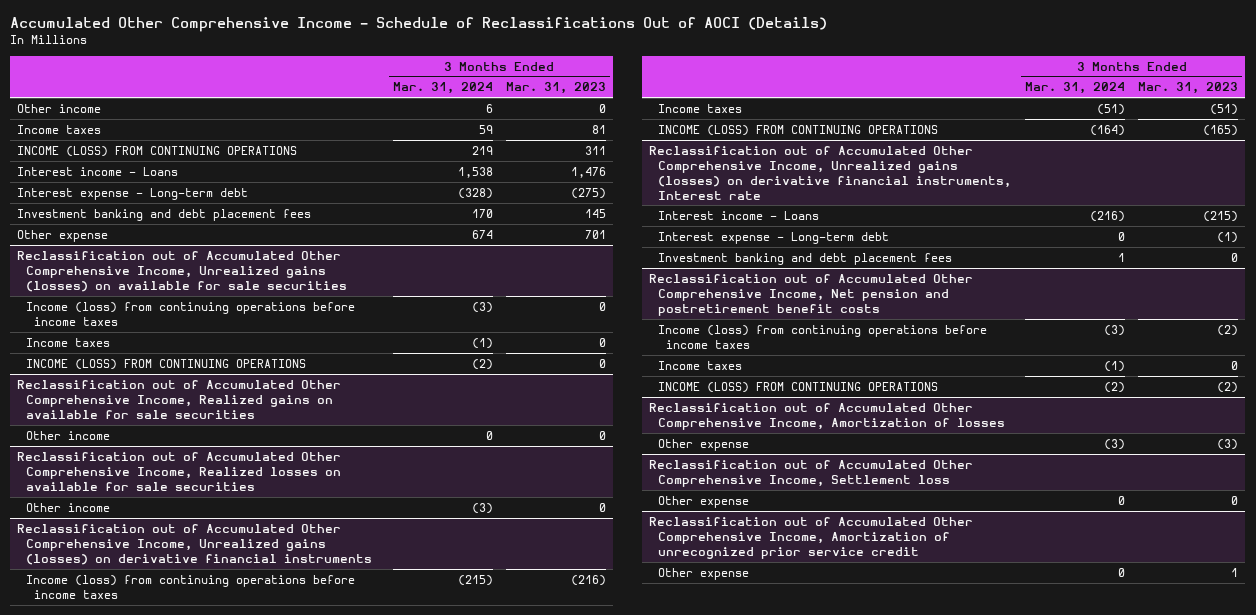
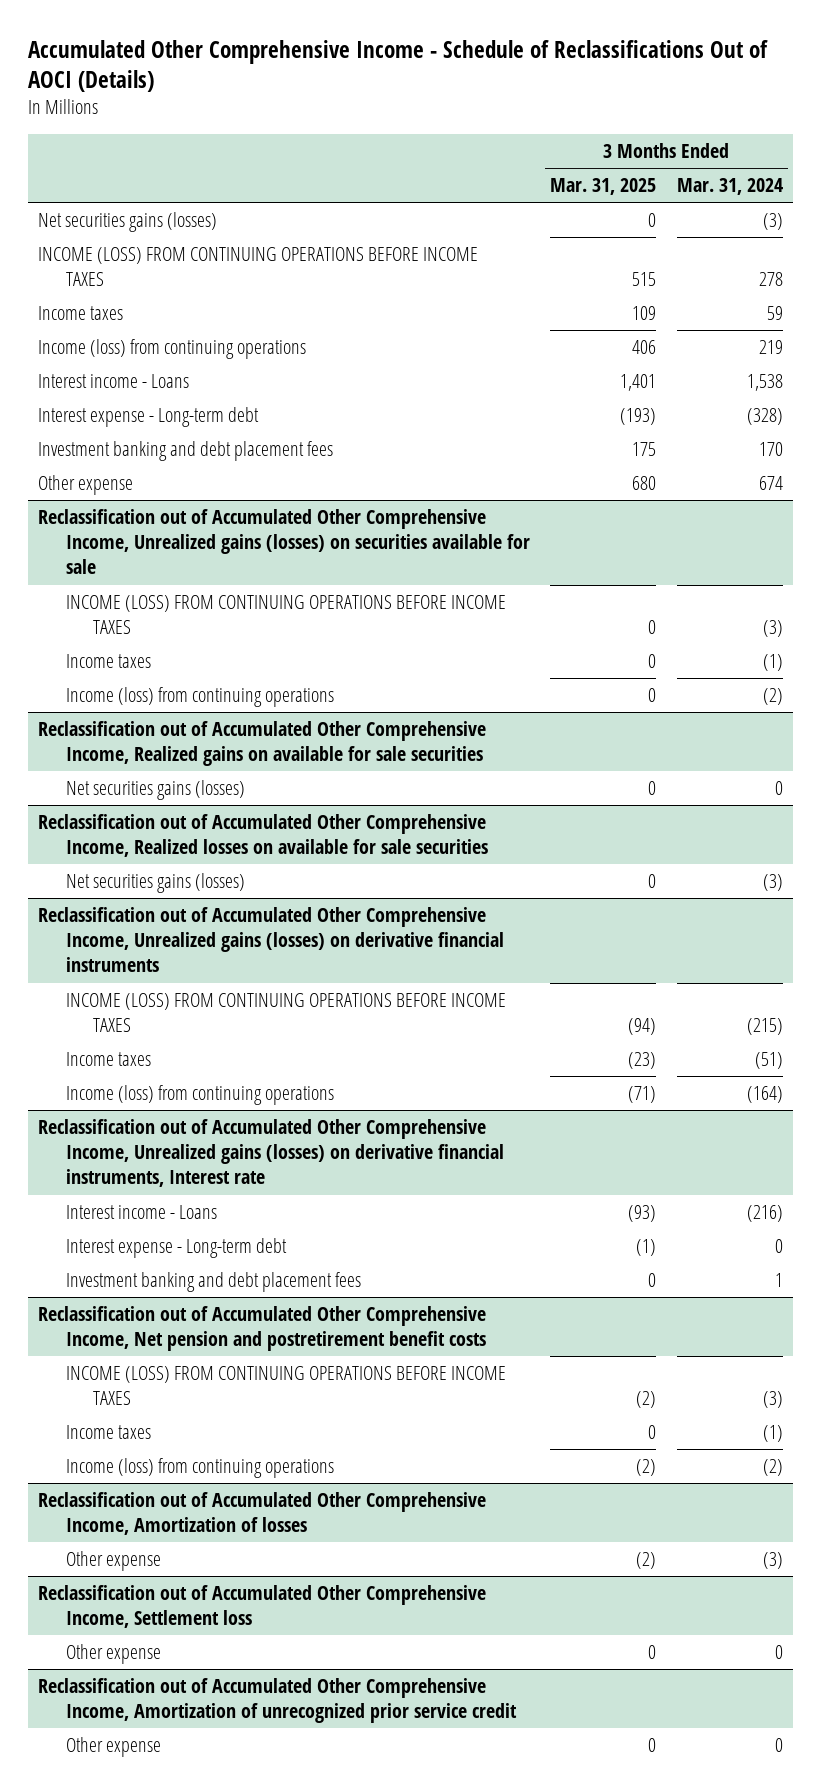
- | 3 Months Ended Mar. 31, 2024 | 3 Months Ended Mar. 31, 2023
+ | 3 Months Ended Mar. 31, 2025 | 3 Months Ended Mar. 31, 2024
- Other income | 6 | 0
+ Net securities gains (losses) | 0 | (3)
+ INCOME (LOSS) FROM CONTINUING OPERATIONS BEFORE INCOME TAXES | 515 | 278
- INCOME (LOSS) FROM CONTINUING OPERATIONS | 219 | 311
+ Income (loss) from continuing operations | 406 | 219
- Reclassification out of Accumulated Other Comprehensive Income, Unrealized gains (losses) on available for sale securities
- Income (loss) from continuing operations before income taxes | (3) | 0
+ Reclassification out of Accumulated Other Comprehensive Income, Unrealized gains (losses) on securities available for sale
+ INCOME (LOSS) FROM CONTINUING OPERATIONS BEFORE INCOME TAXES | 0 | (3)
- INCOME (LOSS) FROM CONTINUING OPERATIONS | (2) | 0
+ Income (loss) from continuing operations | 0 | (2)
@ Reclassification out of Accumulated Other Comprehensive Income, Realized gains on available for sale securities
- Other income | 0 | 0
+ Net securities gains (losses) | 0 | 0
@ Reclassification out of Accumulated Other Comprehensive Income, Realized losses on available for sale securities
- Other income | (3) | 0
+ Net securities gains (losses) | 0 | (3)
@ Reclassification out of Accumulated Other Comprehensive Income, Unrealized gains (losses) on derivative financial instruments
- Income (loss) from continuing operations before income taxes | (215) | (216)
+ INCOME (LOSS) FROM CONTINUING OPERATIONS BEFORE INCOME TAXES | (94) | (215)
- INCOME (LOSS) FROM CONTINUING OPERATIONS | (164) | (165)
+ Income (loss) from continuing operations | (71) | (164)
@ Reclassification out of Accumulated Other Comprehensive Income, Net pension and postretirement benefit costs
- Income (loss) from continuing operations before income taxes | (3) | (2)
+ INCOME (LOSS) FROM CONTINUING OPERATIONS BEFORE INCOME TAXES | (2) | (3)
- INCOME (LOSS) FROM CONTINUING OPERATIONS | (2) | (2)
+ Income (loss) from continuing operations | (2) | (2)

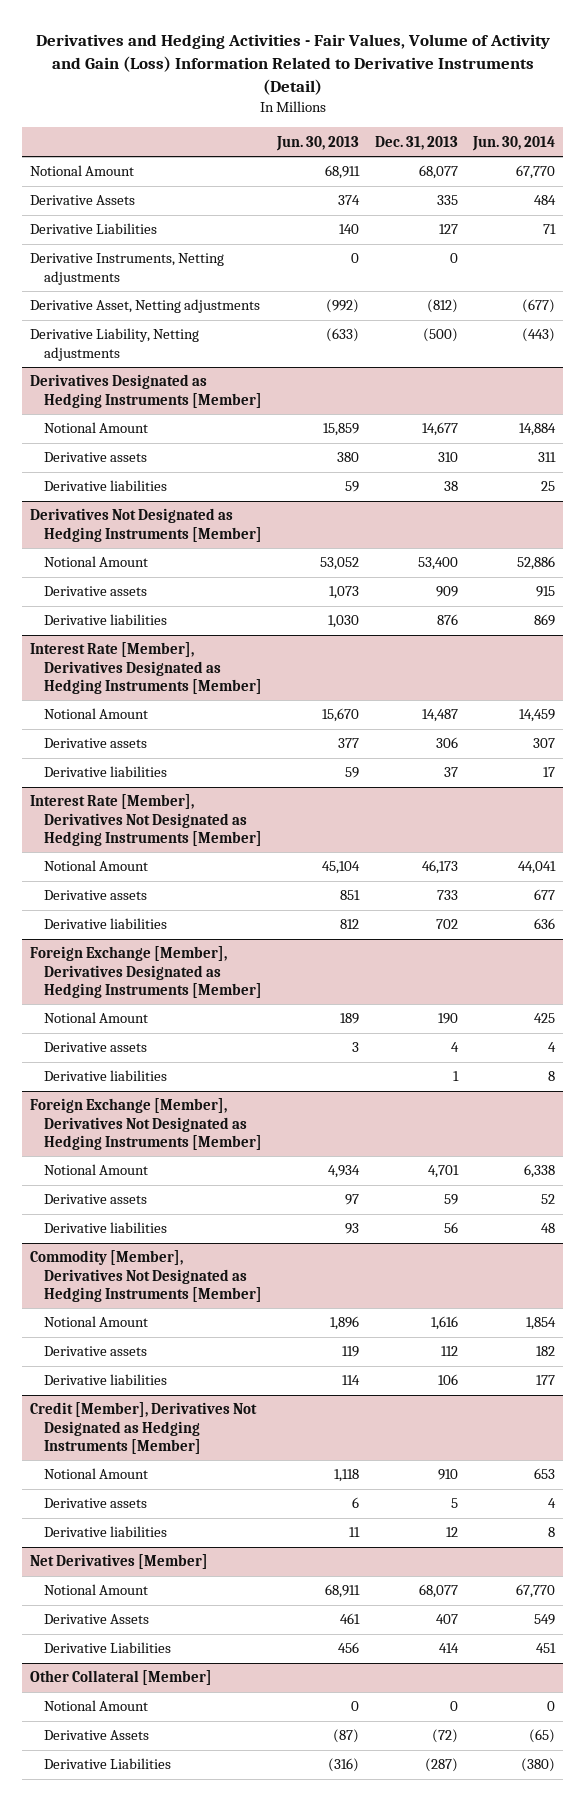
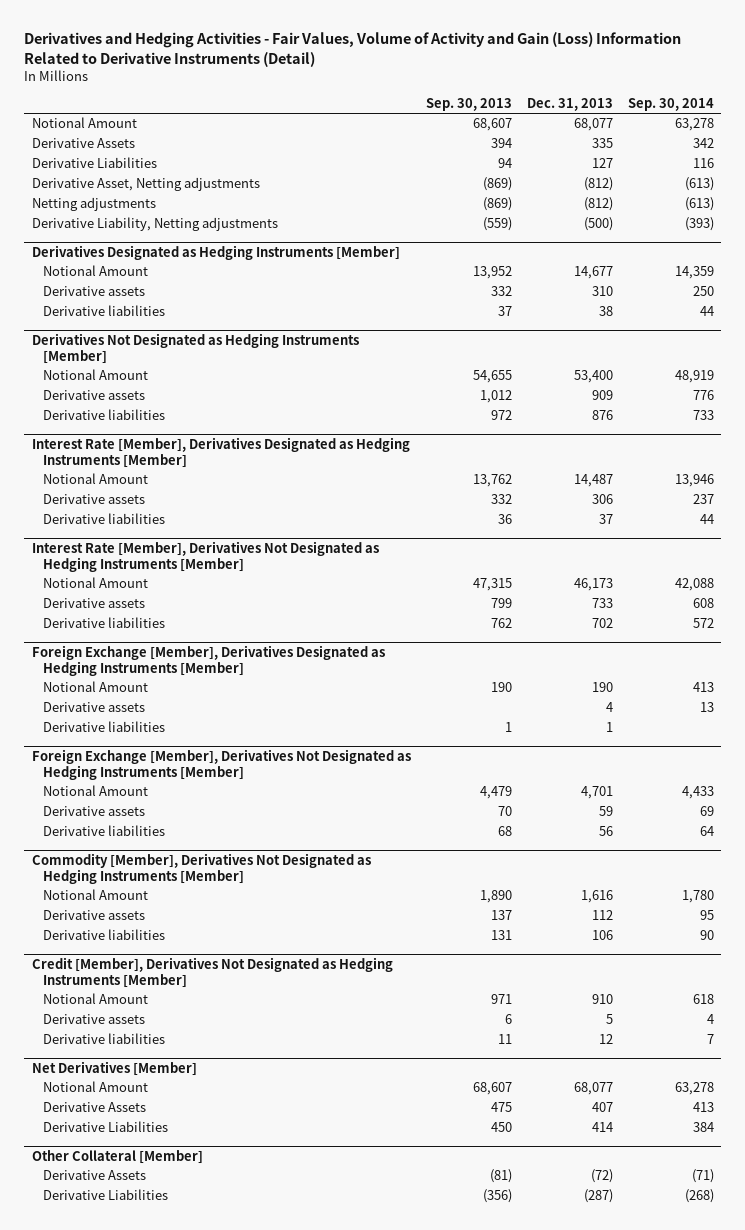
- | Jun. 30, 2013 | Dec. 31, 2013 | Jun. 30, 2014
+ | Sep. 30, 2013 | Dec. 31, 2013 | Sep. 30, 2014
- Derivative Instruments, Netting adjustments | 0 | 0 |
+ Netting adjustments | (869) | (812) | (613)
@ Other Collateral [Member]
- Notional Amount | 0 | 0 | 0

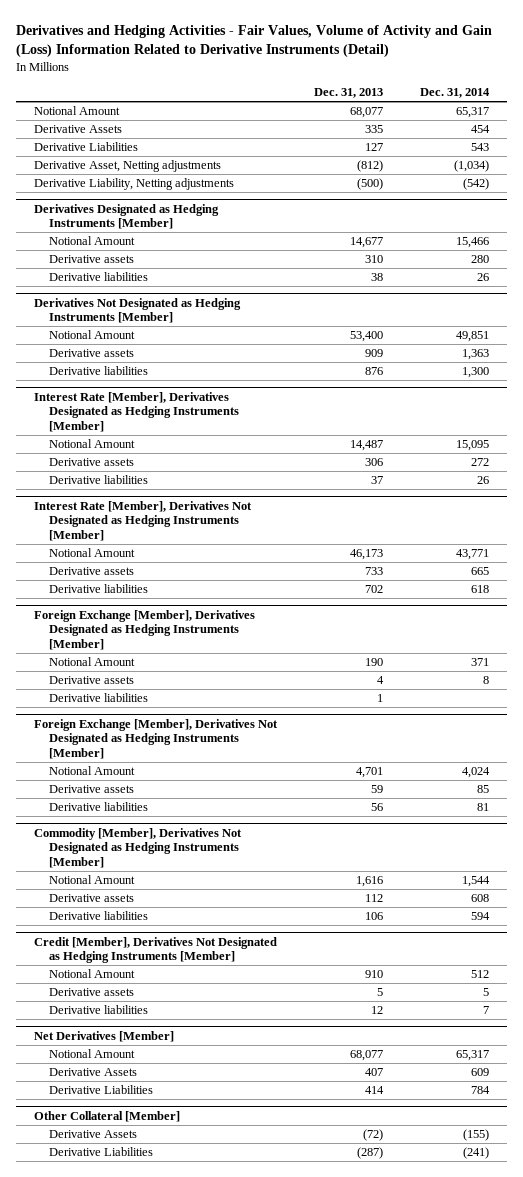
- | Sep. 30, 2013 | Dec. 31, 2013 | Sep. 30, 2014
+ | Dec. 31, 2013 | Dec. 31, 2014
- Netting adjustments | (869) | (812) | (613)

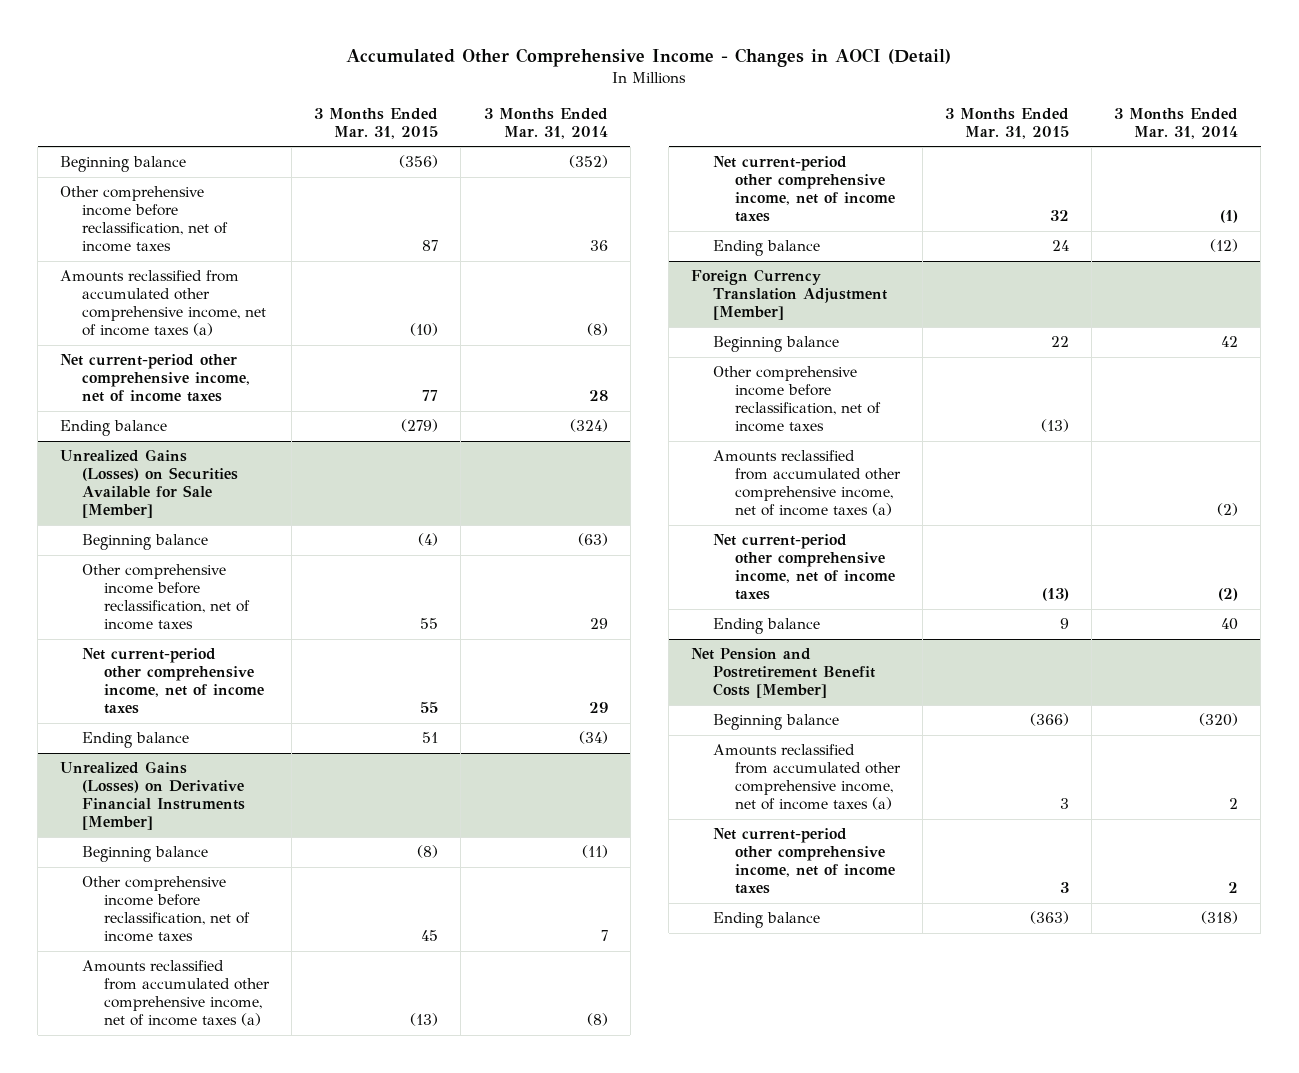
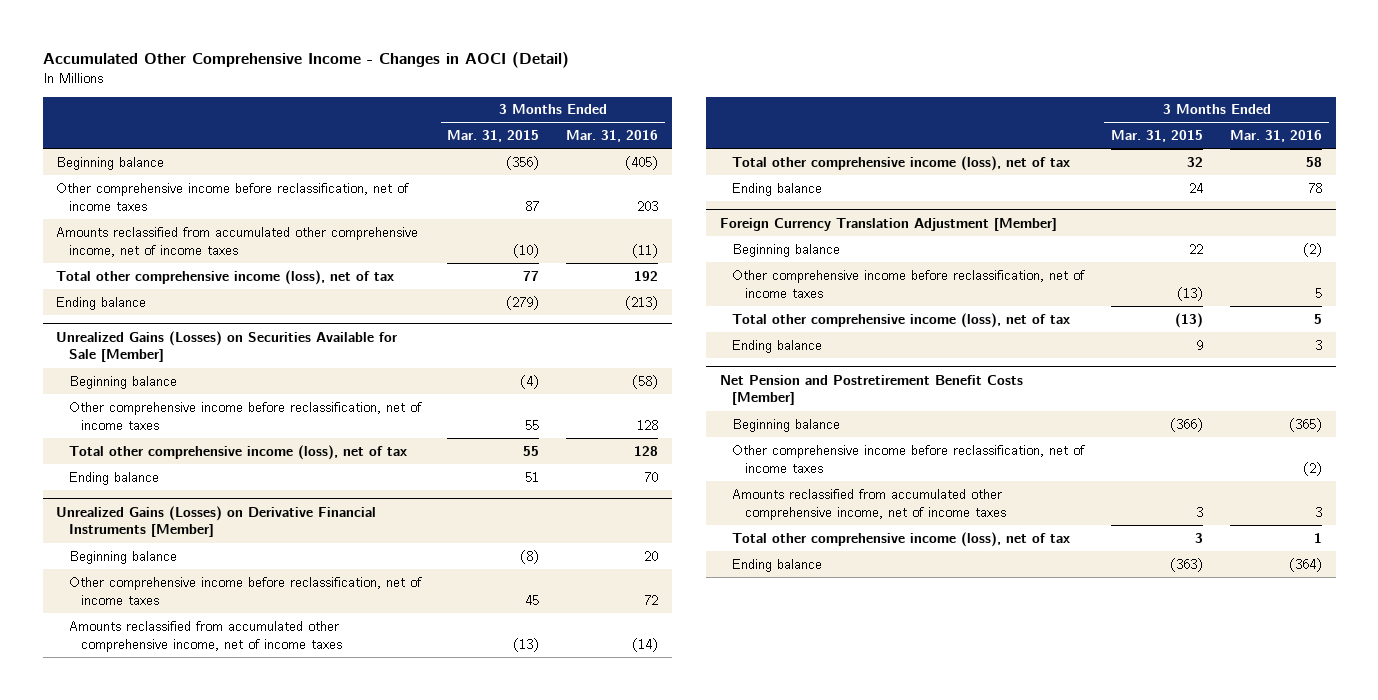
- | 3 Months Ended Mar. 31, 2015 | 3 Months Ended Mar. 31, 2014
+ | 3 Months Ended Mar. 31, 2015 | 3 Months Ended Mar. 31, 2016
- Amounts reclassified from accumulated other comprehensive income, net of income taxes (a) | (10) | (8)
- Net current-period other comprehensive income, net of income taxes | 77 | 28
+ Amounts reclassified from accumulated other comprehensive income, net of income taxes | (10) | (11)
+ Total other comprehensive income (loss), net of tax | 77 | 192
@ Unrealized Gains (Losses) on Securities Available for Sale [Member]
- Net current-period other comprehensive income, net of income taxes | 55 | 29
+ Total other comprehensive income (loss), net of tax | 55 | 128
@ Unrealized Gains (Losses) on Derivative Financial Instruments [Member]
- Amounts reclassified from accumulated other comprehensive income, net of income taxes (a) | (13) | (8)
- Net current-period other comprehensive income, net of income taxes | 32 | (1)
+ Amounts reclassified from accumulated other comprehensive income, net of income taxes | (13) | (14)
+ Total other comprehensive income (loss), net of tax | 32 | 58
@ Foreign Currency Translation Adjustment [Member]
- Amounts reclassified from accumulated other comprehensive income, net of income taxes (a) | | (2)
- Net current-period other comprehensive income, net of income taxes | (13) | (2)
+ Total other comprehensive income (loss), net of tax | (13) | 5
@ Net Pension and Postretirement Benefit Costs [Member]
- Amounts reclassified from accumulated other comprehensive income, net of income taxes (a) | 3 | 2
- Net current-period other comprehensive income, net of income taxes | 3 | 2
+ Other comprehensive income before reclassification, net of income taxes | | (2)
+ Amounts reclassified from accumulated other comprehensive income, net of income taxes | 3 | 3
+ Total other comprehensive income (loss), net of tax | 3 | 1

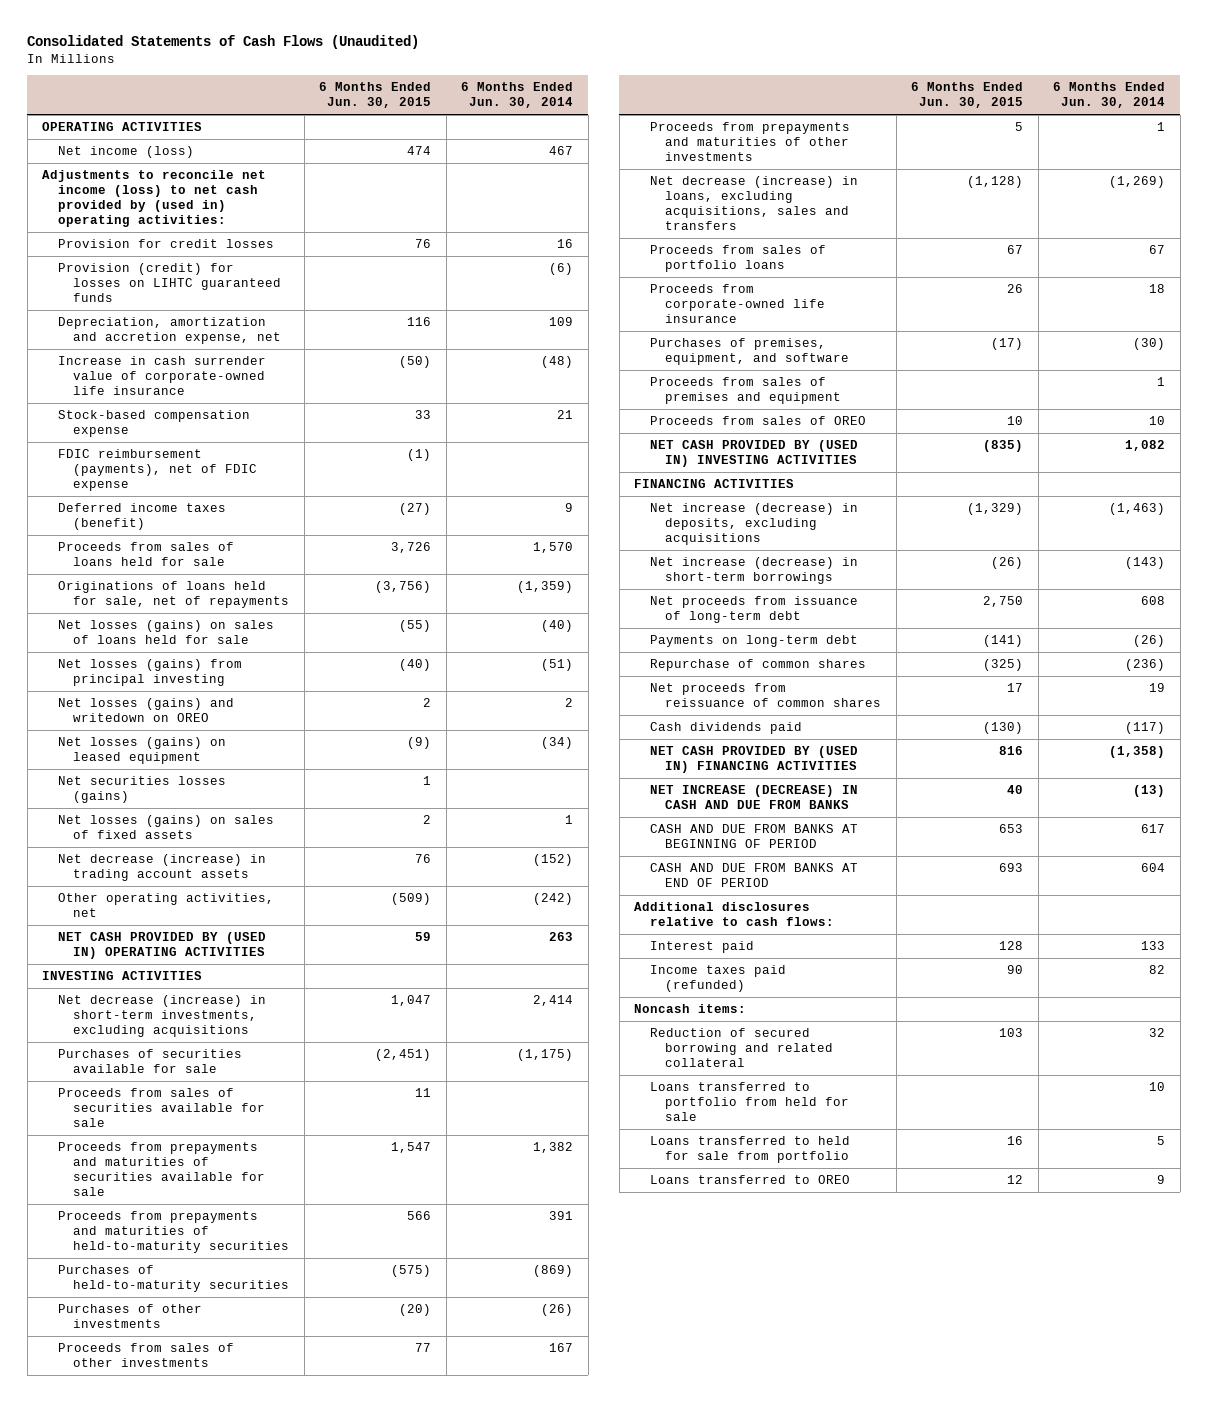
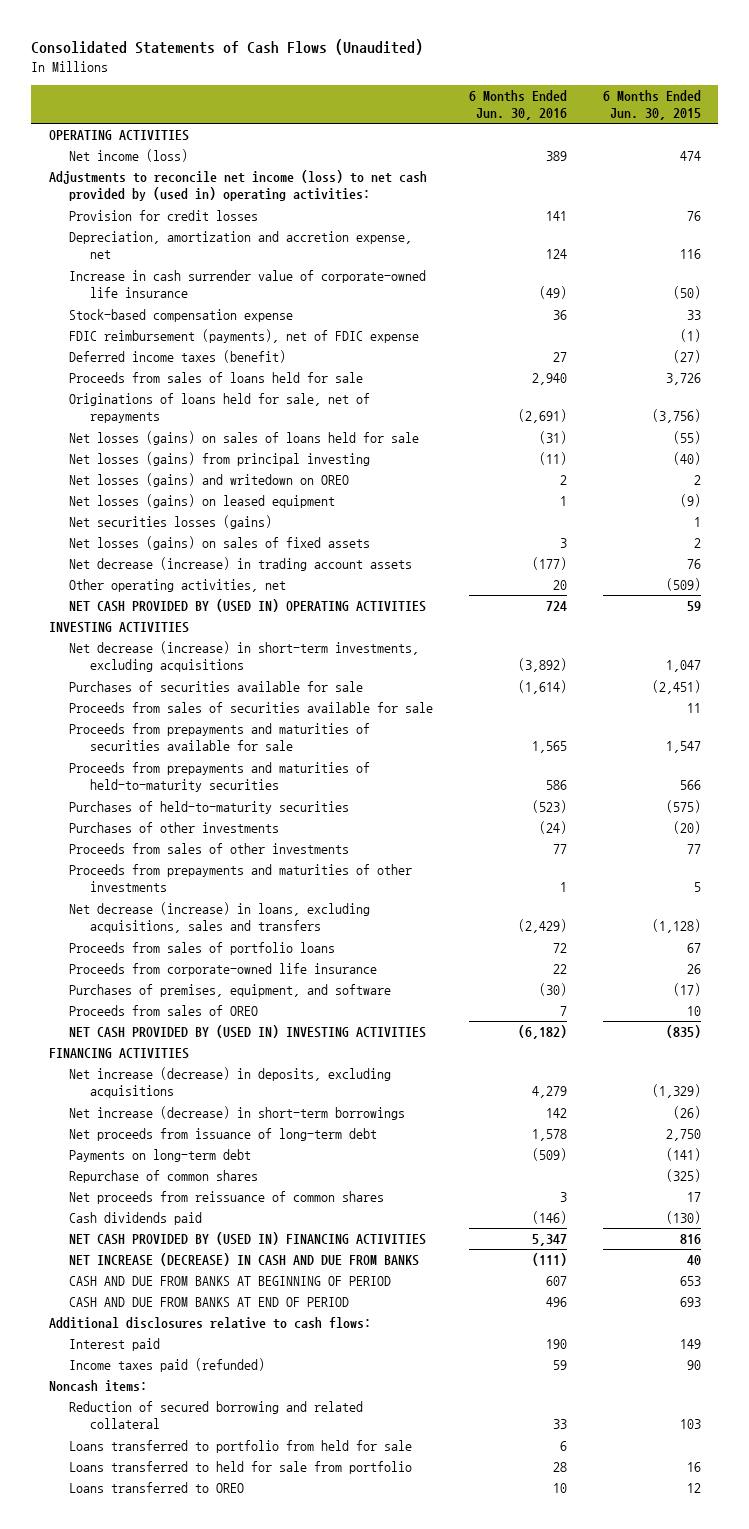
- | 6 Months Ended Jun. 30, 2015 | 6 Months Ended Jun. 30, 2014
+ | 6 Months Ended Jun. 30, 2016 | 6 Months Ended Jun. 30, 2015
- Provision (credit) for losses on LIHTC guaranteed funds | | (6)
- Proceeds from sales of premises and equipment | | 1
- Interest paid | 128 | 133
+ Interest paid | 190 | 149

